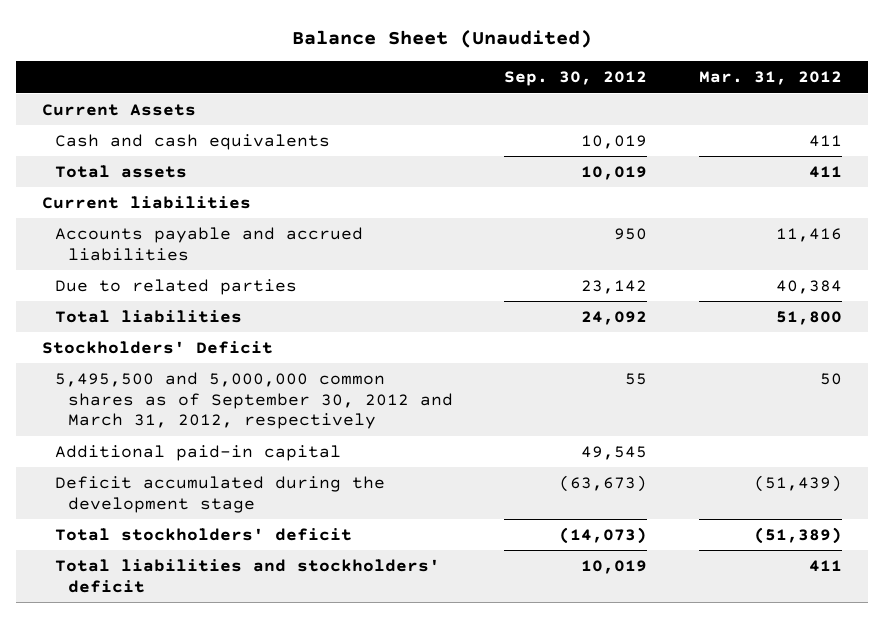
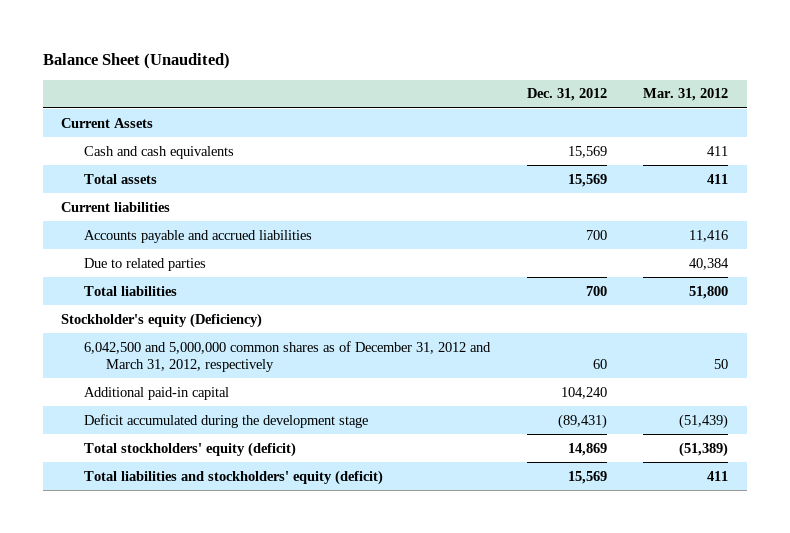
- | Sep. 30, 2012 | Mar. 31, 2012
+ | Dec. 31, 2012 | Mar. 31, 2012
- Stockholders' Deficit
- 5,495,500 and 5,000,000 common shares as of September 30, 2012 and March 31, 2012, respectively | 55 | 50
+ Stockholder's equity (Deficiency)
+ 6,042,500 and 5,000,000 common shares as of December 31, 2012 and March 31, 2012, respectively | 60 | 50
- Total stockholders' deficit | (14,073) | (51,389)
- Total liabilities and stockholders' deficit | 10,019 | 411
+ Total stockholders' equity (deficit) | 14,869 | (51,389)
+ Total liabilities and stockholders' equity (deficit) | 15,569 | 411

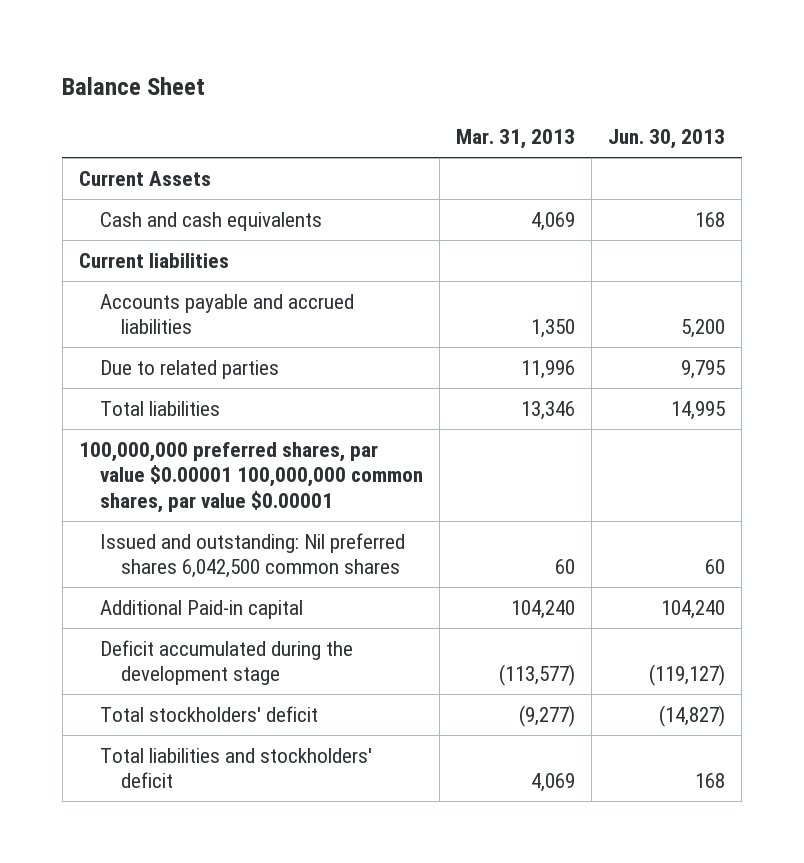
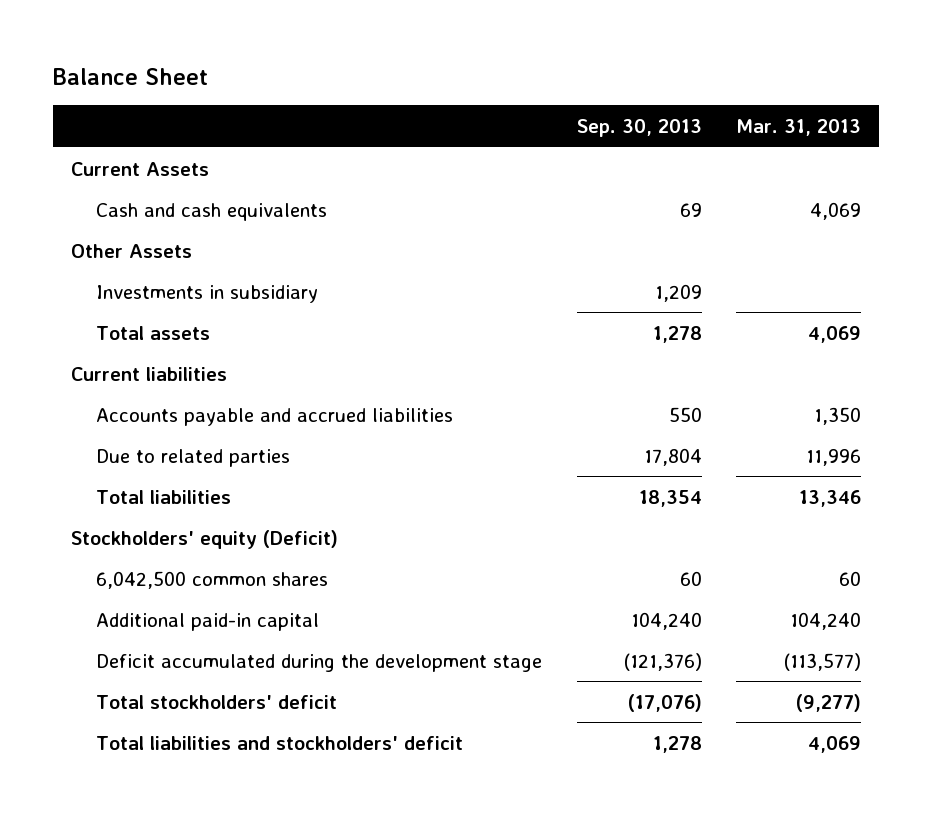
- | Mar. 31, 2013 | Jun. 30, 2013
+ | Sep. 30, 2013 | Mar. 31, 2013
+ Other Assets
+ Investments in subsidiary | 1,209 |
+ Total assets | 1,278 | 4,069
- 100,000,000 preferred shares, par value $0.00001 100,000,000 common shares, par value $0.00001
- Issued and outstanding: Nil preferred shares 6,042,500 common shares | 60 | 60
- Additional Paid-in capital | 104,240 | 104,240
+ Stockholders' equity (Deficit)
+ 6,042,500 common shares | 60 | 60
+ Additional paid-in capital | 104,240 | 104,240

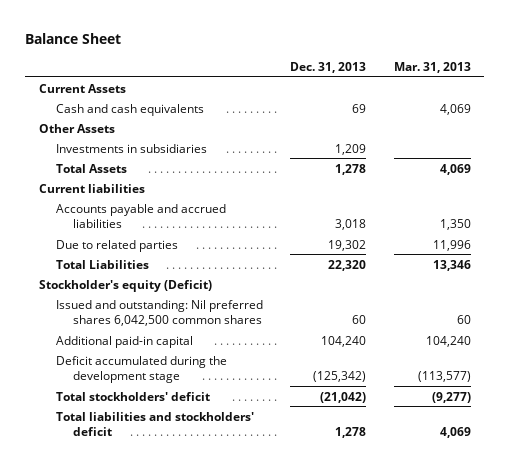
- | Sep. 30, 2013 | Mar. 31, 2013
+ | Dec. 31, 2013 | Mar. 31, 2013
- Investments in subsidiary | 1,209 |
- Total assets | 1,278 | 4,069
+ Investments in subsidiaries | 1,209 |
+ Total Assets | 1,278 | 4,069
- Total liabilities | 18,354 | 13,346
- Stockholders' equity (Deficit)
- 6,042,500 common shares | 60 | 60
+ Total Liabilities | 22,320 | 13,346
+ Stockholder's equity (Deficit)
+ Issued and outstanding: Nil preferred shares 6,042,500 common shares | 60 | 60

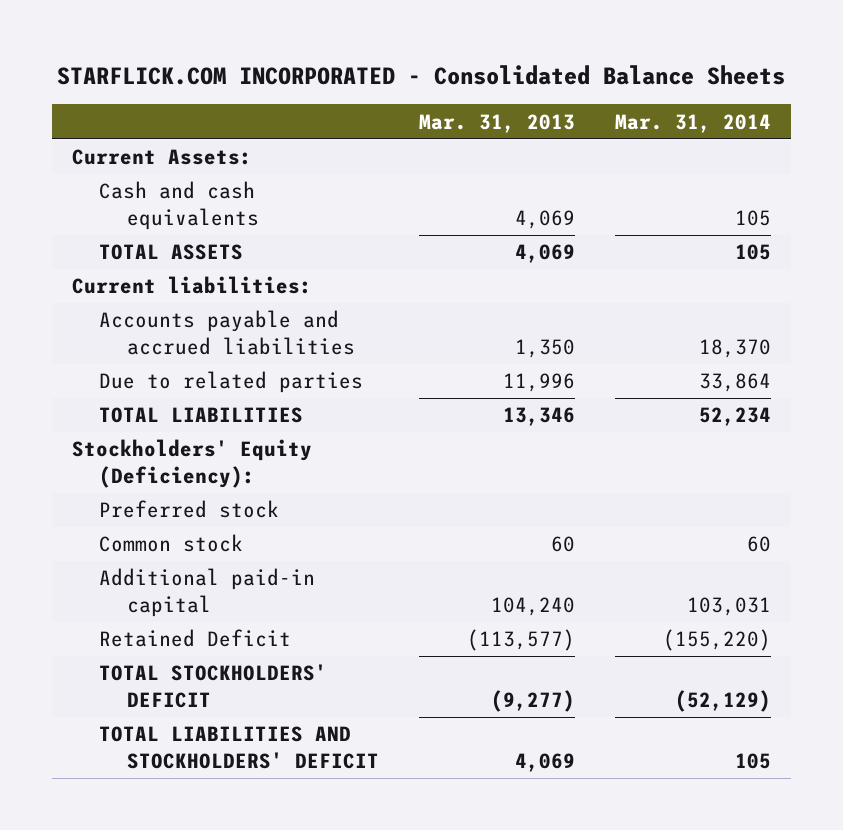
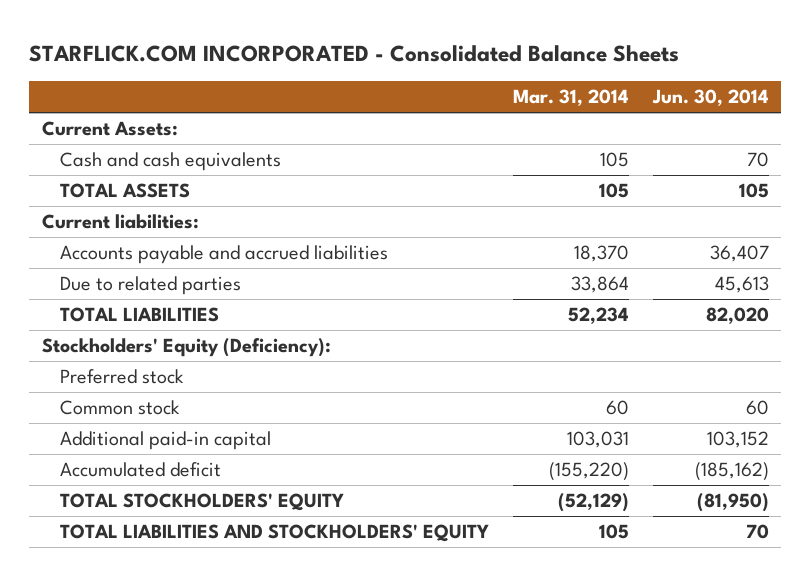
- | Mar. 31, 2013 | Mar. 31, 2014
+ | Mar. 31, 2014 | Jun. 30, 2014
- Retained Deficit | (113,577) | (155,220)
- TOTAL STOCKHOLDERS' DEFICIT | (9,277) | (52,129)
- TOTAL LIABILITIES AND STOCKHOLDERS' DEFICIT | 4,069 | 105
+ Accumulated deficit | (155,220) | (185,162)
+ TOTAL STOCKHOLDERS' EQUITY | (52,129) | (81,950)
+ TOTAL LIABILITIES AND STOCKHOLDERS' EQUITY | 105 | 70

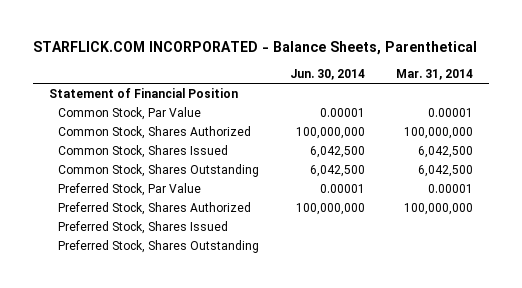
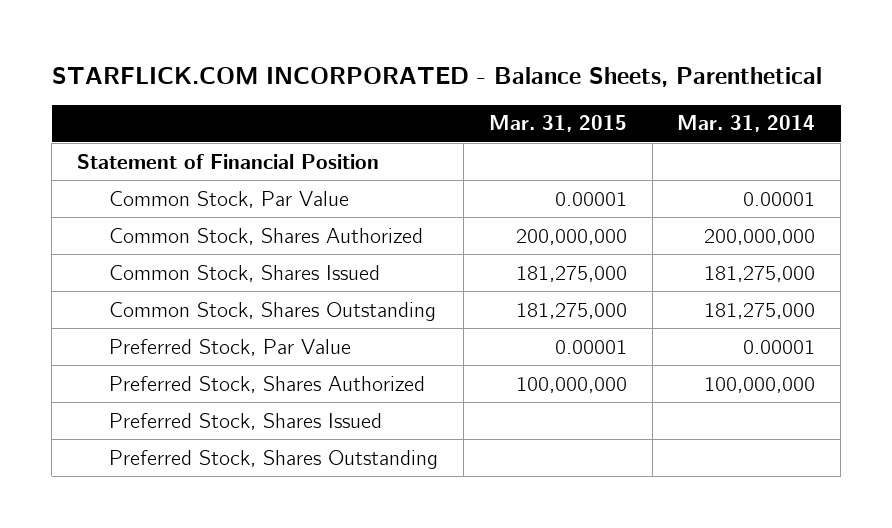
- | Jun. 30, 2014 | Mar. 31, 2014
+ | Mar. 31, 2015 | Mar. 31, 2014
- Common Stock, Shares Authorized | 100,000,000 | 100,000,000
- Common Stock, Shares Issued | 6,042,500 | 6,042,500
- Common Stock, Shares Outstanding | 6,042,500 | 6,042,500
+ Common Stock, Shares Authorized | 200,000,000 | 200,000,000
+ Common Stock, Shares Issued | 181,275,000 | 181,275,000
+ Common Stock, Shares Outstanding | 181,275,000 | 181,275,000

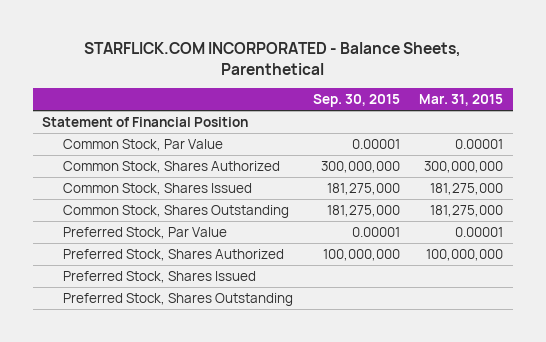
- | Mar. 31, 2015 | Mar. 31, 2014
+ | Sep. 30, 2015 | Mar. 31, 2015
- Common Stock, Shares Authorized | 200,000,000 | 200,000,000
+ Common Stock, Shares Authorized | 300,000,000 | 300,000,000

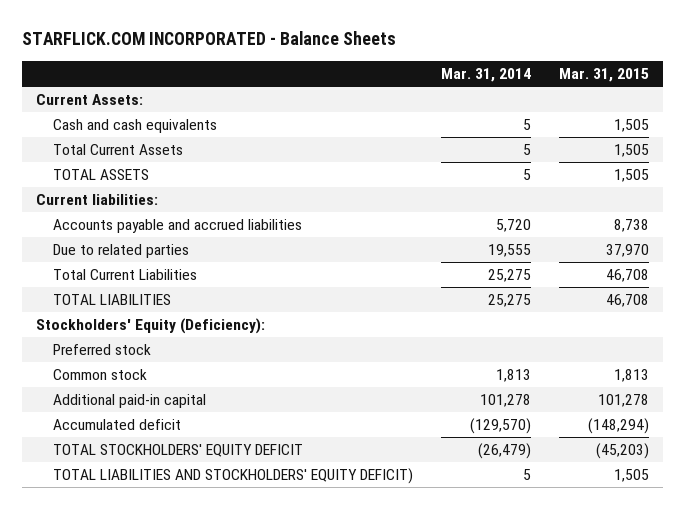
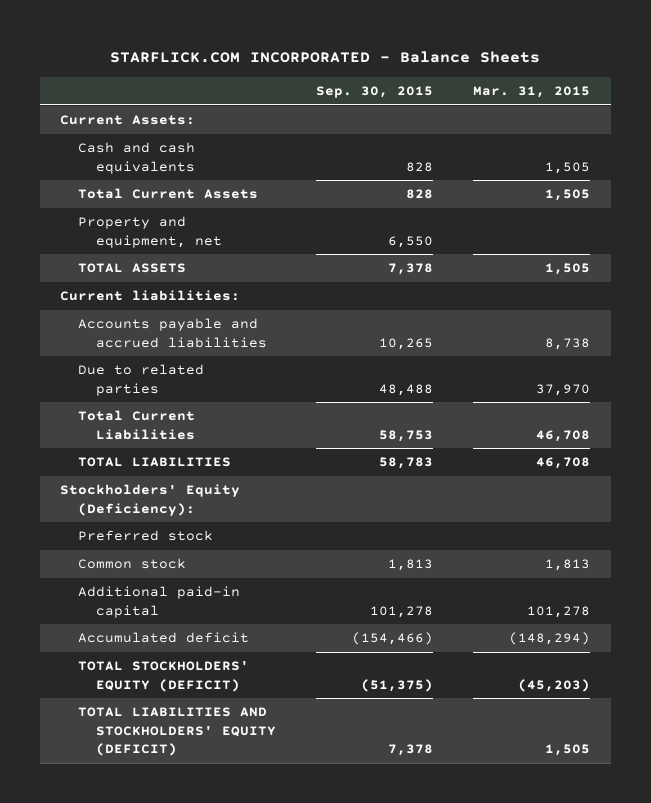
- | Mar. 31, 2014 | Mar. 31, 2015
+ | Sep. 30, 2015 | Mar. 31, 2015
+ Property and equipment, net | 6,550 |
- TOTAL STOCKHOLDERS' EQUITY DEFICIT | (26,479) | (45,203)
- TOTAL LIABILITIES AND STOCKHOLDERS' EQUITY DEFICIT) | 5 | 1,505
+ TOTAL STOCKHOLDERS' EQUITY (DEFICIT) | (51,375) | (45,203)
+ TOTAL LIABILITIES AND STOCKHOLDERS' EQUITY (DEFICIT) | 7,378 | 1,505

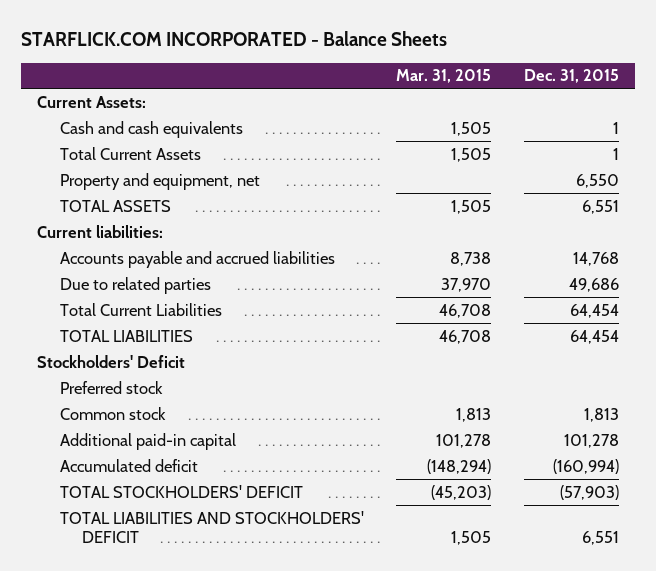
- | Sep. 30, 2015 | Mar. 31, 2015
+ | Mar. 31, 2015 | Dec. 31, 2015
- Stockholders' Equity (Deficiency):
+ Stockholders' Deficit
- TOTAL STOCKHOLDERS' EQUITY (DEFICIT) | (51,375) | (45,203)
- TOTAL LIABILITIES AND STOCKHOLDERS' EQUITY (DEFICIT) | 7,378 | 1,505
+ TOTAL STOCKHOLDERS' DEFICIT | (45,203) | (57,903)
+ TOTAL LIABILITIES AND STOCKHOLDERS' DEFICIT | 1,505 | 6,551

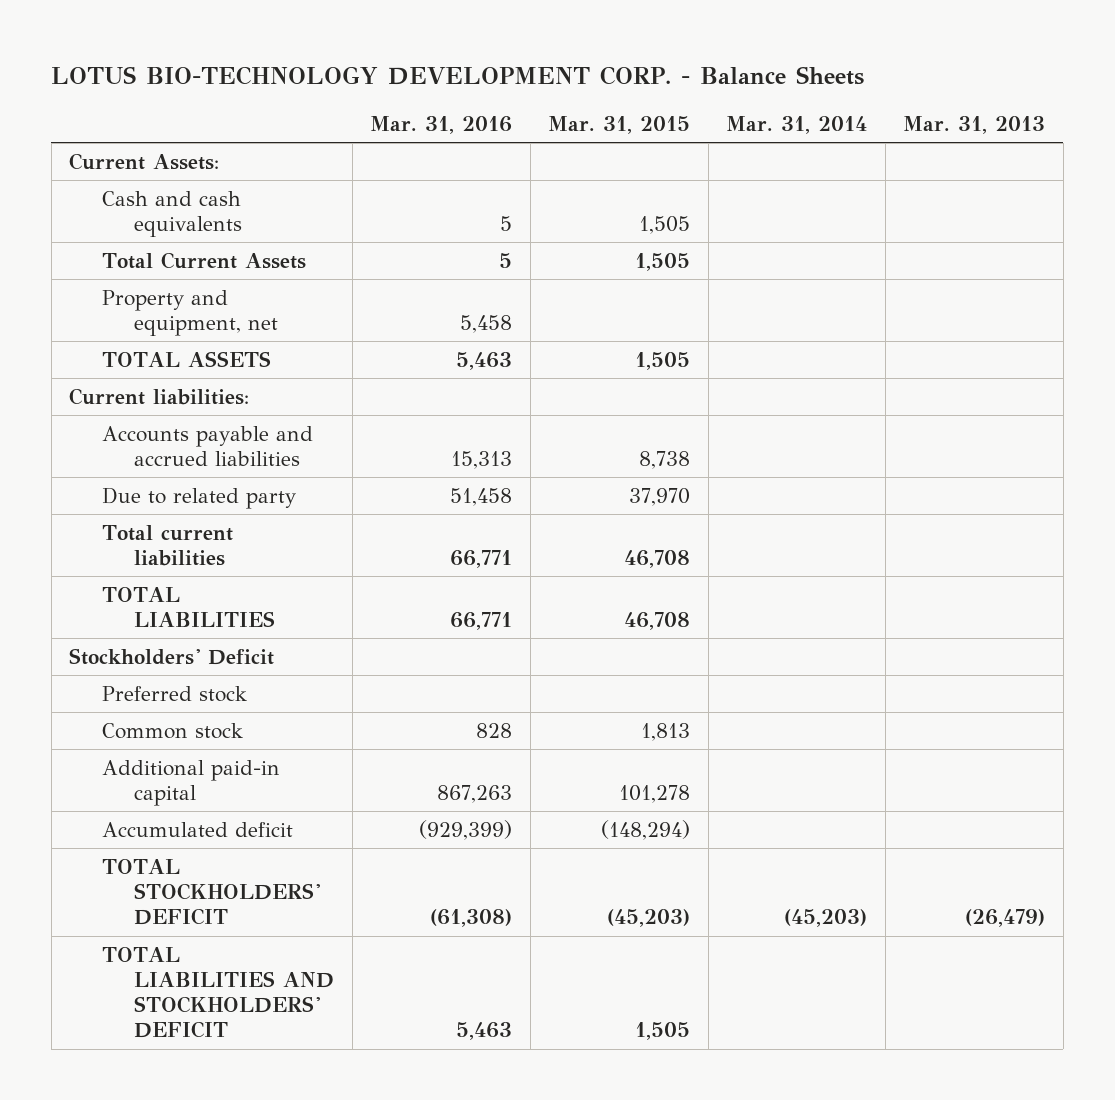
- STARFLICK.COM INCORPORATED - Balance Sheets
+ LOTUS BIO-TECHNOLOGY DEVELOPMENT CORP. - Balance Sheets
- | Mar. 31, 2015 | Dec. 31, 2015
+ | Mar. 31, 2016 | Mar. 31, 2015 | Mar. 31, 2014 | Mar. 31, 2013
- Due to related parties | 37,970 | 49,686
- Total Current Liabilities | 46,708 | 64,454
+ Due to related party | 51,458 | 37,970 | |
+ Total current liabilities | 66,771 | 46,708 | |

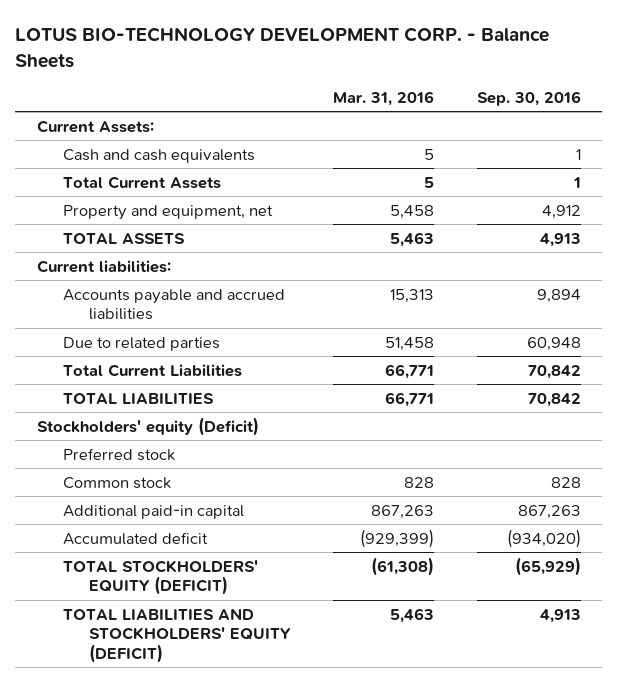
- | Mar. 31, 2016 | Mar. 31, 2015 | Mar. 31, 2014 | Mar. 31, 2013
+ | Mar. 31, 2016 | Sep. 30, 2016
- Due to related party | 51,458 | 37,970 | |
- Total current liabilities | 66,771 | 46,708 | |
+ Due to related parties | 51,458 | 60,948
+ Total Current Liabilities | 66,771 | 70,842
- Stockholders' Deficit
+ Stockholders' equity (Deficit)
- TOTAL STOCKHOLDERS' DEFICIT | (61,308) | (45,203) | (45,203) | (26,479)
- TOTAL LIABILITIES AND STOCKHOLDERS' DEFICIT | 5,463 | 1,505 | |
+ TOTAL STOCKHOLDERS' EQUITY (DEFICIT) | (61,308) | (65,929)
+ TOTAL LIABILITIES AND STOCKHOLDERS' EQUITY (DEFICIT) | 5,463 | 4,913

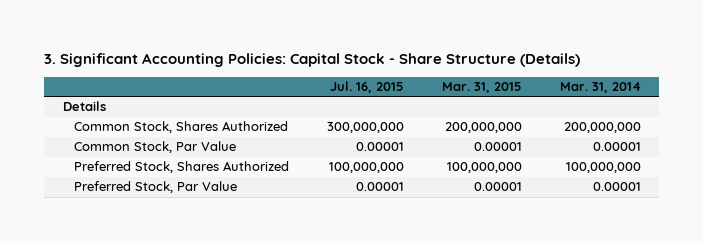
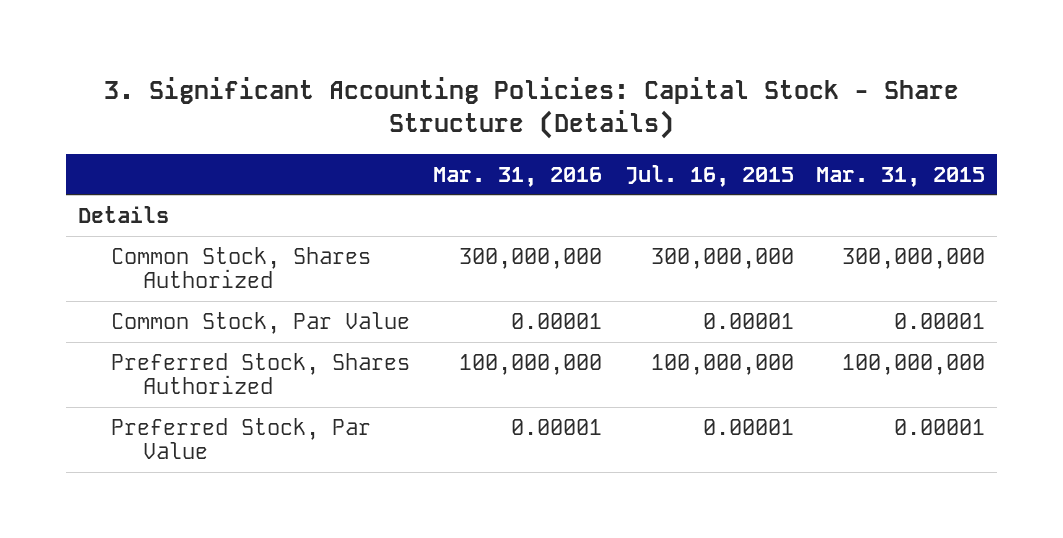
- | Jul. 16, 2015 | Mar. 31, 2015 | Mar. 31, 2014
+ | Mar. 31, 2016 | Jul. 16, 2015 | Mar. 31, 2015
- Common Stock, Shares Authorized | 300,000,000 | 200,000,000 | 200,000,000
+ Common Stock, Shares Authorized | 300,000,000 | 300,000,000 | 300,000,000

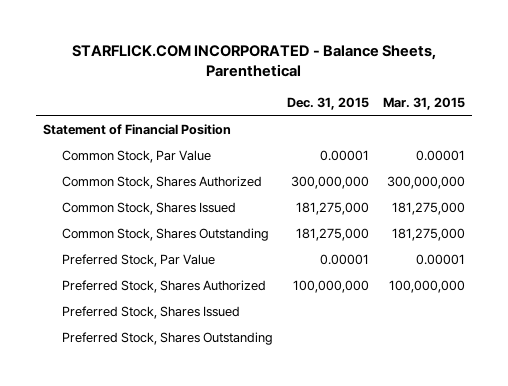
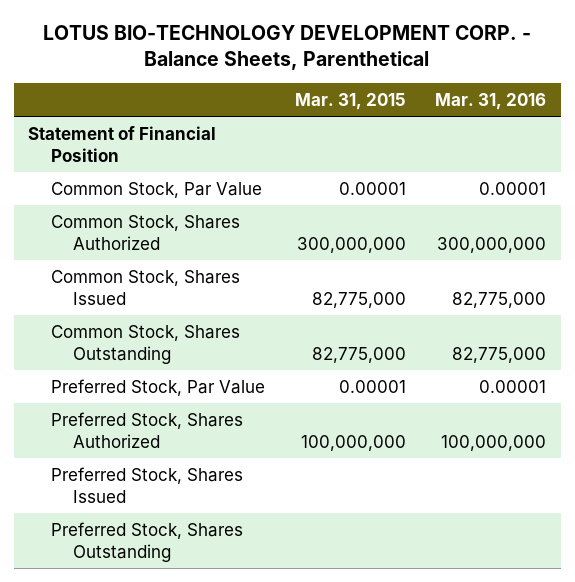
- STARFLICK.COM INCORPORATED - Balance Sheets, Parenthetical
+ LOTUS BIO-TECHNOLOGY DEVELOPMENT CORP. - Balance Sheets, Parenthetical
- | Dec. 31, 2015 | Mar. 31, 2015
+ | Mar. 31, 2015 | Mar. 31, 2016
- Common Stock, Shares Issued | 181,275,000 | 181,275,000
- Common Stock, Shares Outstanding | 181,275,000 | 181,275,000
+ Common Stock, Shares Issued | 82,775,000 | 82,775,000
+ Common Stock, Shares Outstanding | 82,775,000 | 82,775,000

